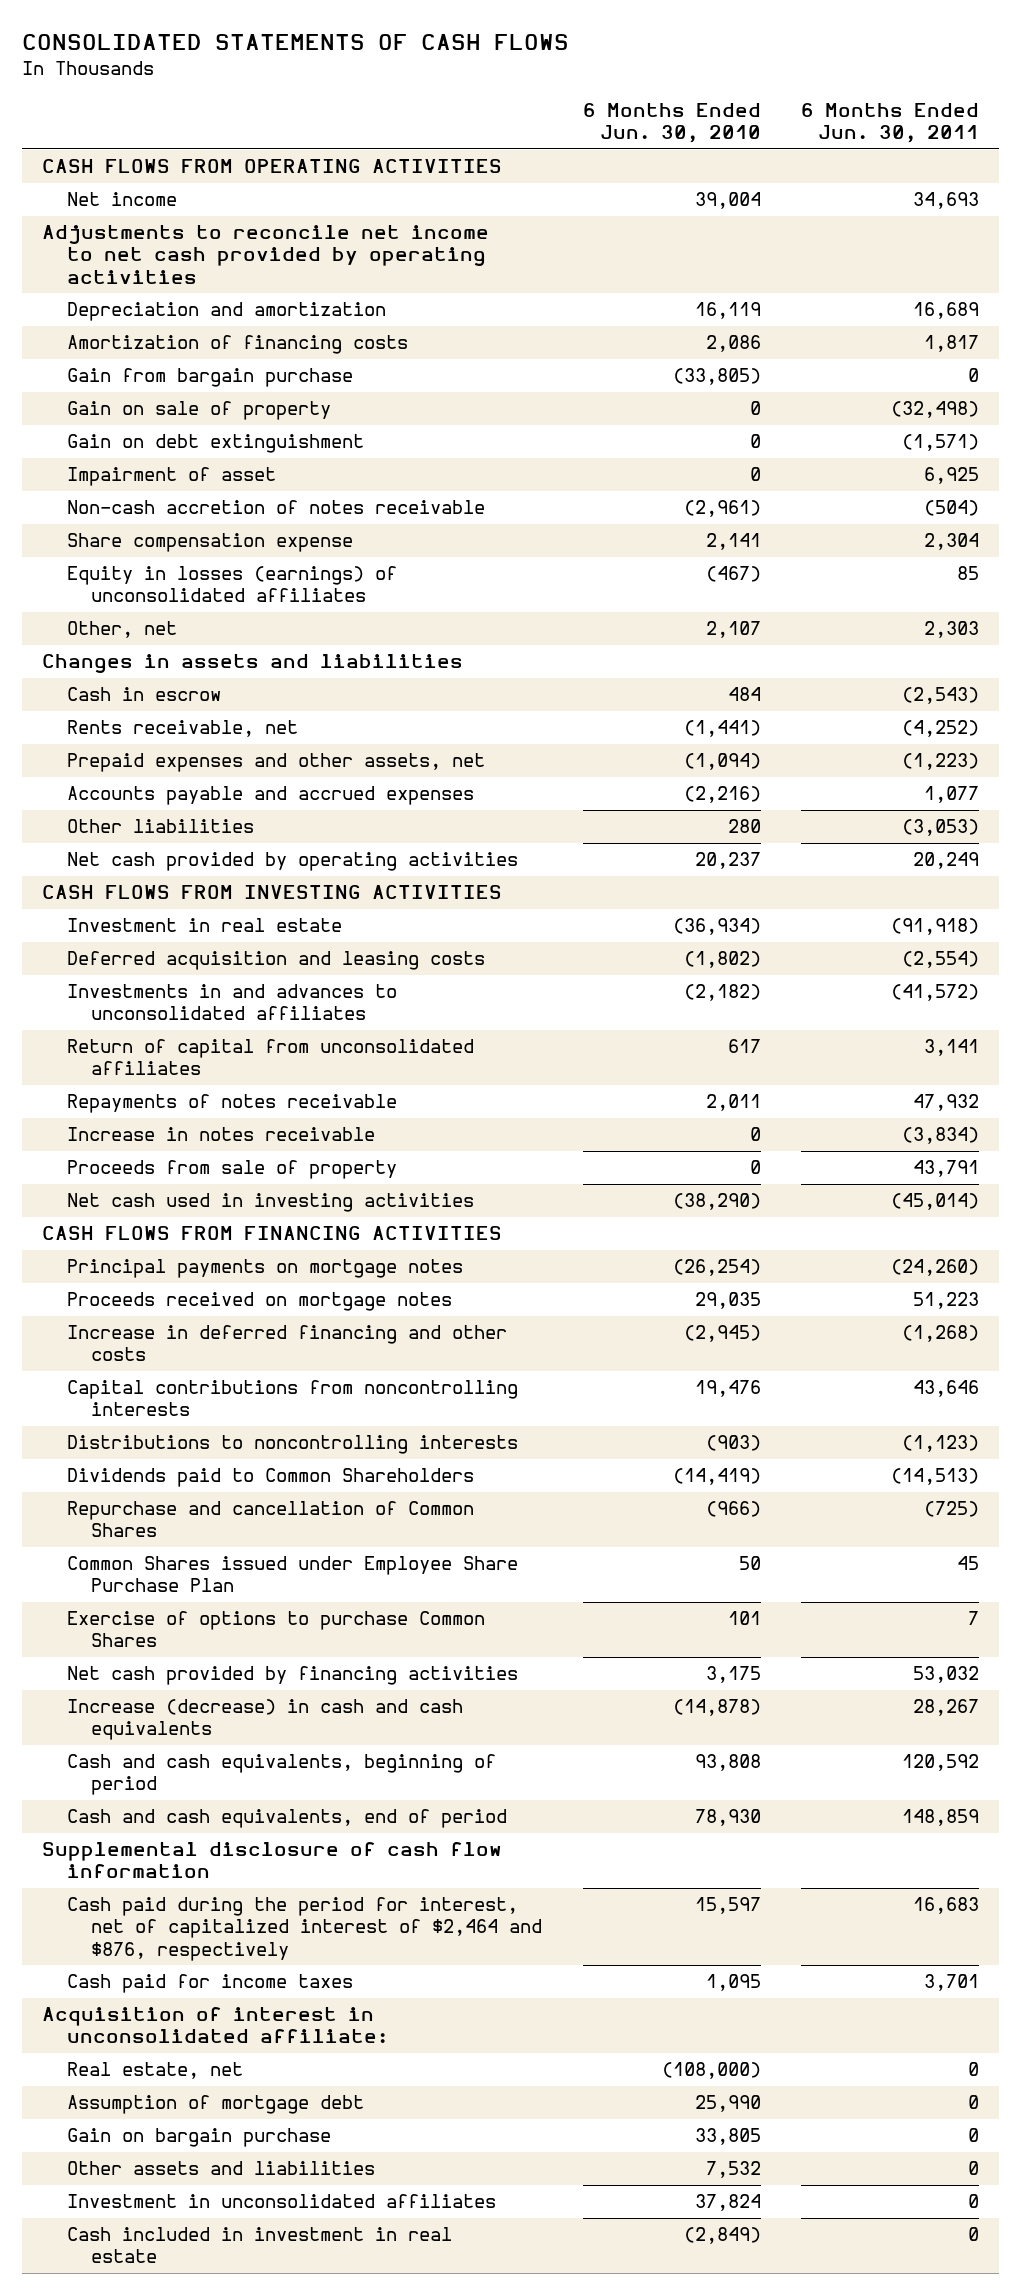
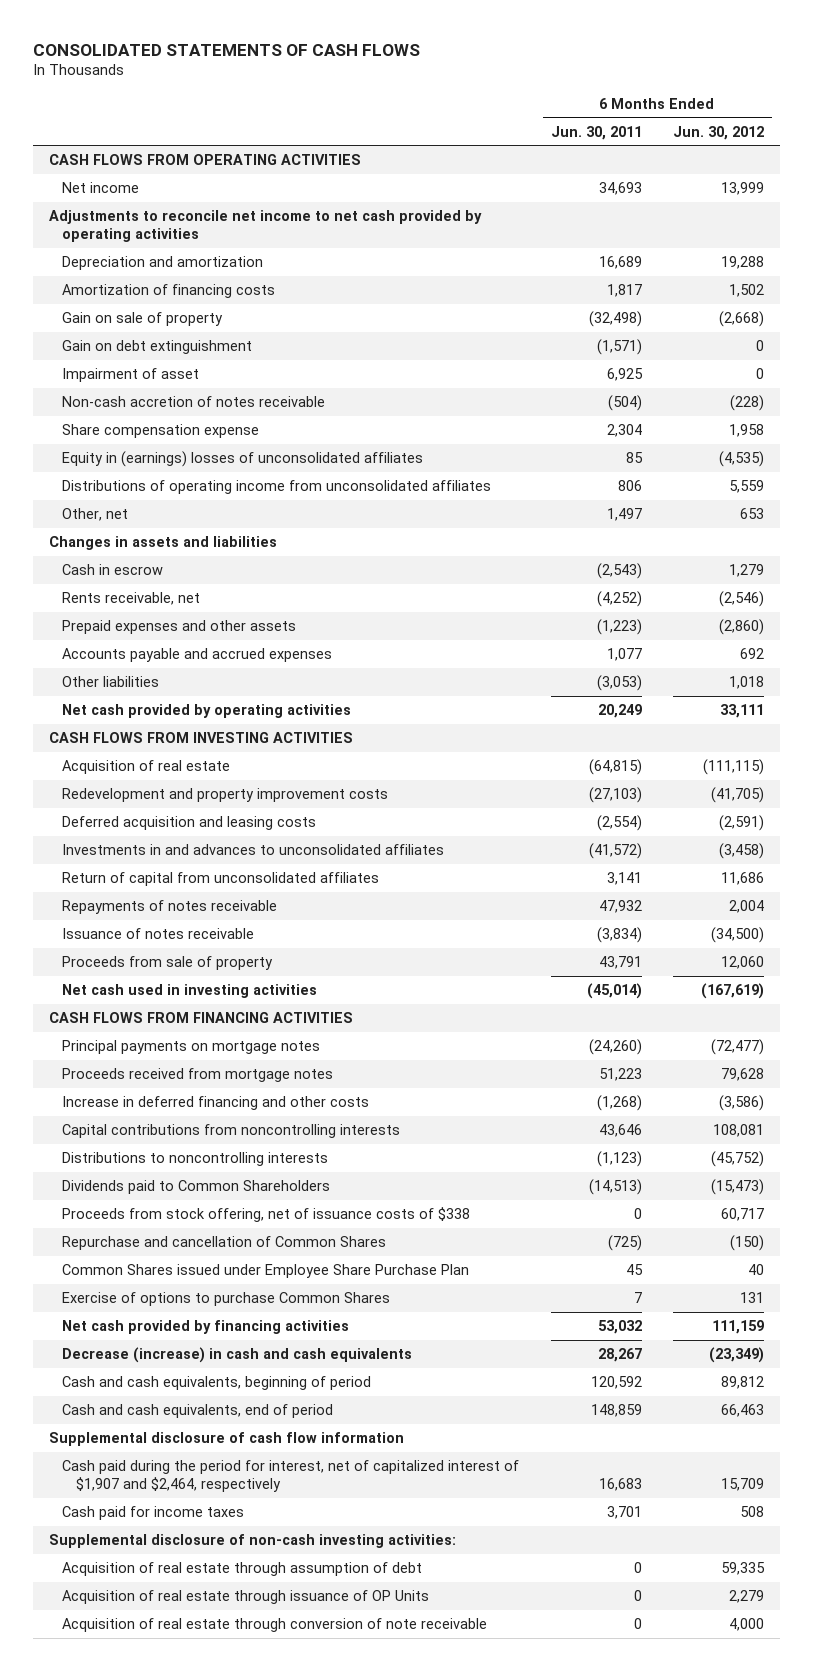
- | 6 Months Ended Jun. 30, 2010 | 6 Months Ended Jun. 30, 2011
+ | 6 Months Ended Jun. 30, 2011 | 6 Months Ended Jun. 30, 2012
- Gain from bargain purchase | (33,805) | 0
- Equity in losses (earnings) of unconsolidated affiliates | (467) | 85
- Other, net | 2,107 | 2,303
+ Equity in (earnings) losses of unconsolidated affiliates | 85 | (4,535)
+ Distributions of operating income from unconsolidated affiliates | 806 | 5,559
+ Other, net | 1,497 | 653
- Prepaid expenses and other assets, net | (1,094) | (1,223)
+ Prepaid expenses and other assets | (1,223) | (2,860)
- Investment in real estate | (36,934) | (91,918)
+ Acquisition of real estate | (64,815) | (111,115)
+ Redevelopment and property improvement costs | (27,103) | (41,705)
- Increase in notes receivable | 0 | (3,834)
+ Issuance of notes receivable | (3,834) | (34,500)
- Proceeds received on mortgage notes | 29,035 | 51,223
+ Proceeds received from mortgage notes | 51,223 | 79,628
+ Proceeds from stock offering, net of issuance costs of $338 | 0 | 60,717
- Increase (decrease) in cash and cash equivalents | (14,878) | 28,267
+ Decrease (increase) in cash and cash equivalents | 28,267 | (23,349)
- Cash paid during the period for interest, net of capitalized interest of $2,464 and $876, respectively | 15,597 | 16,683
+ Cash paid during the period for interest, net of capitalized interest of $1,907 and $2,464, respectively | 16,683 | 15,709
- Acquisition of interest in unconsolidated affiliate:
- Real estate, net | (108,000) | 0
- Assumption of mortgage debt | 25,990 | 0
- Gain on bargain purchase | 33,805 | 0
- Other assets and liabilities | 7,532 | 0
- Investment in unconsolidated affiliates | 37,824 | 0
- Cash included in investment in real estate | (2,849) | 0
+ Supplemental disclosure of non-cash investing activities:
+ Acquisition of real estate through assumption of debt | 0 | 59,335
+ Acquisition of real estate through issuance of OP Units | 0 | 2,279
+ Acquisition of real estate through conversion of note receivable | 0 | 4,000

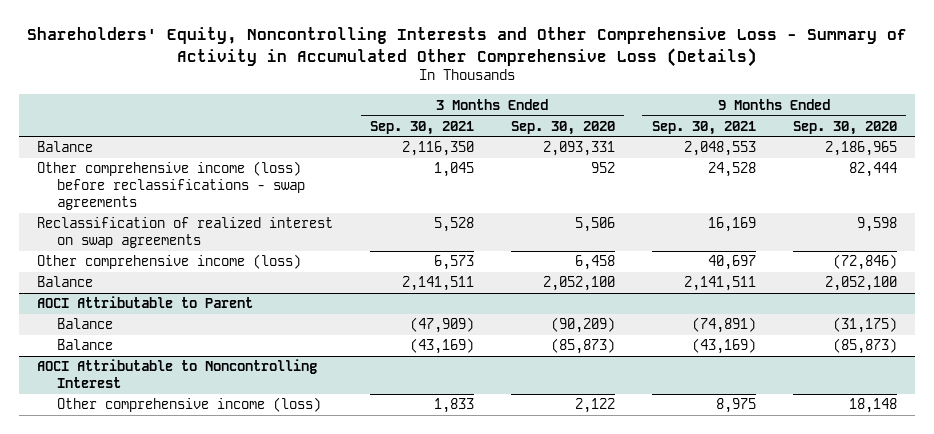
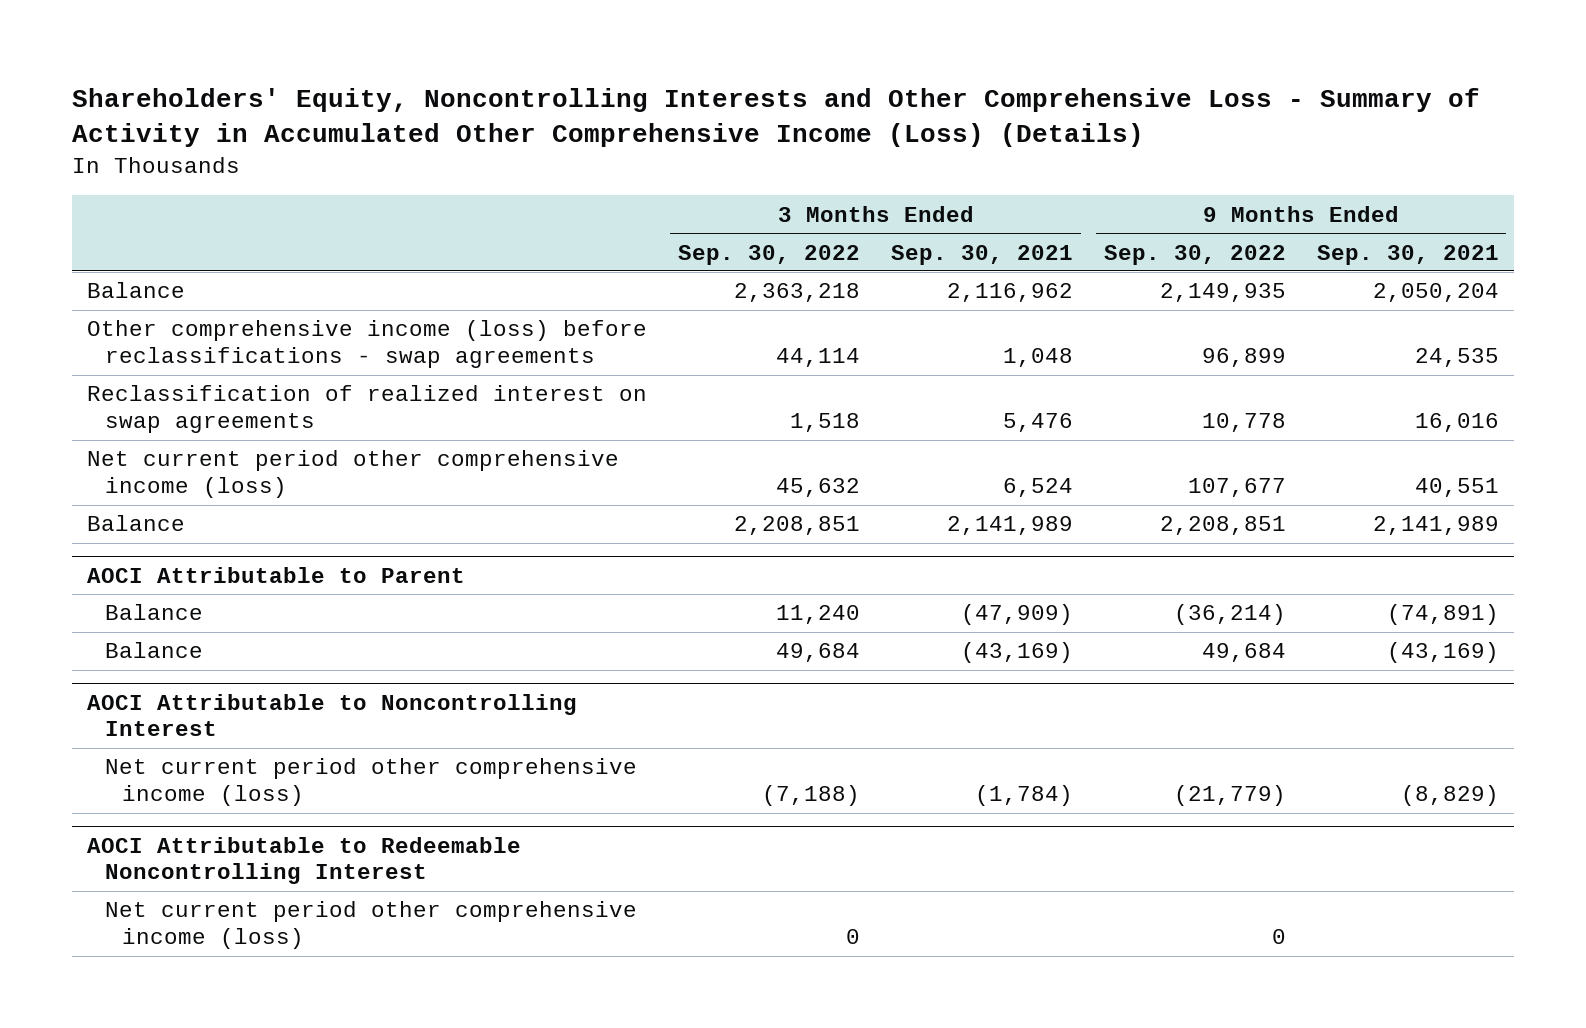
- Shareholders' Equity, Noncontrolling Interests and Other Comprehensive Loss - Summary of Activity in Accumulated Other Comprehensive Loss (Details)
+ Shareholders' Equity, Noncontrolling Interests and Other Comprehensive Loss - Summary of Activity in Accumulated Other Comprehensive Income (Loss) (Details)
- | 3 Months Ended Sep. 30, 2021 | 3 Months Ended Sep. 30, 2020 | 9 Months Ended Sep. 30, 2021 | 9 Months Ended Sep. 30, 2020
+ | 3 Months Ended Sep. 30, 2022 | 3 Months Ended Sep. 30, 2021 | 9 Months Ended Sep. 30, 2022 | 9 Months Ended Sep. 30, 2021
- Balance | 2,116,350 | 2,093,331 | 2,048,553 | 2,186,965
- Other comprehensive income (loss) before reclassifications - swap agreements | 1,045 | 952 | 24,528 | 82,444
- Reclassification of realized interest on swap agreements | 5,528 | 5,506 | 16,169 | 9,598
- Other comprehensive income (loss) | 6,573 | 6,458 | 40,697 | (72,846)
- Balance | 2,141,511 | 2,052,100 | 2,141,511 | 2,052,100
+ Balance | 2,363,218 | 2,116,962 | 2,149,935 | 2,050,204
+ Other comprehensive income (loss) before reclassifications - swap agreements | 44,114 | 1,048 | 96,899 | 24,535
+ Reclassification of realized interest on swap agreements | 1,518 | 5,476 | 10,778 | 16,016
+ Net current period other comprehensive income (loss) | 45,632 | 6,524 | 107,677 | 40,551
+ Balance | 2,208,851 | 2,141,989 | 2,208,851 | 2,141,989
@ AOCI Attributable to Noncontrolling Interest
- Other comprehensive income (loss) | 1,833 | 2,122 | 8,975 | 18,148
+ Net current period other comprehensive income (loss) | (7,188) | (1,784) | (21,779) | (8,829)
+ AOCI Attributable to Redeemable Noncontrolling Interest
+ Net current period other comprehensive income (loss) | 0 | | 0 |

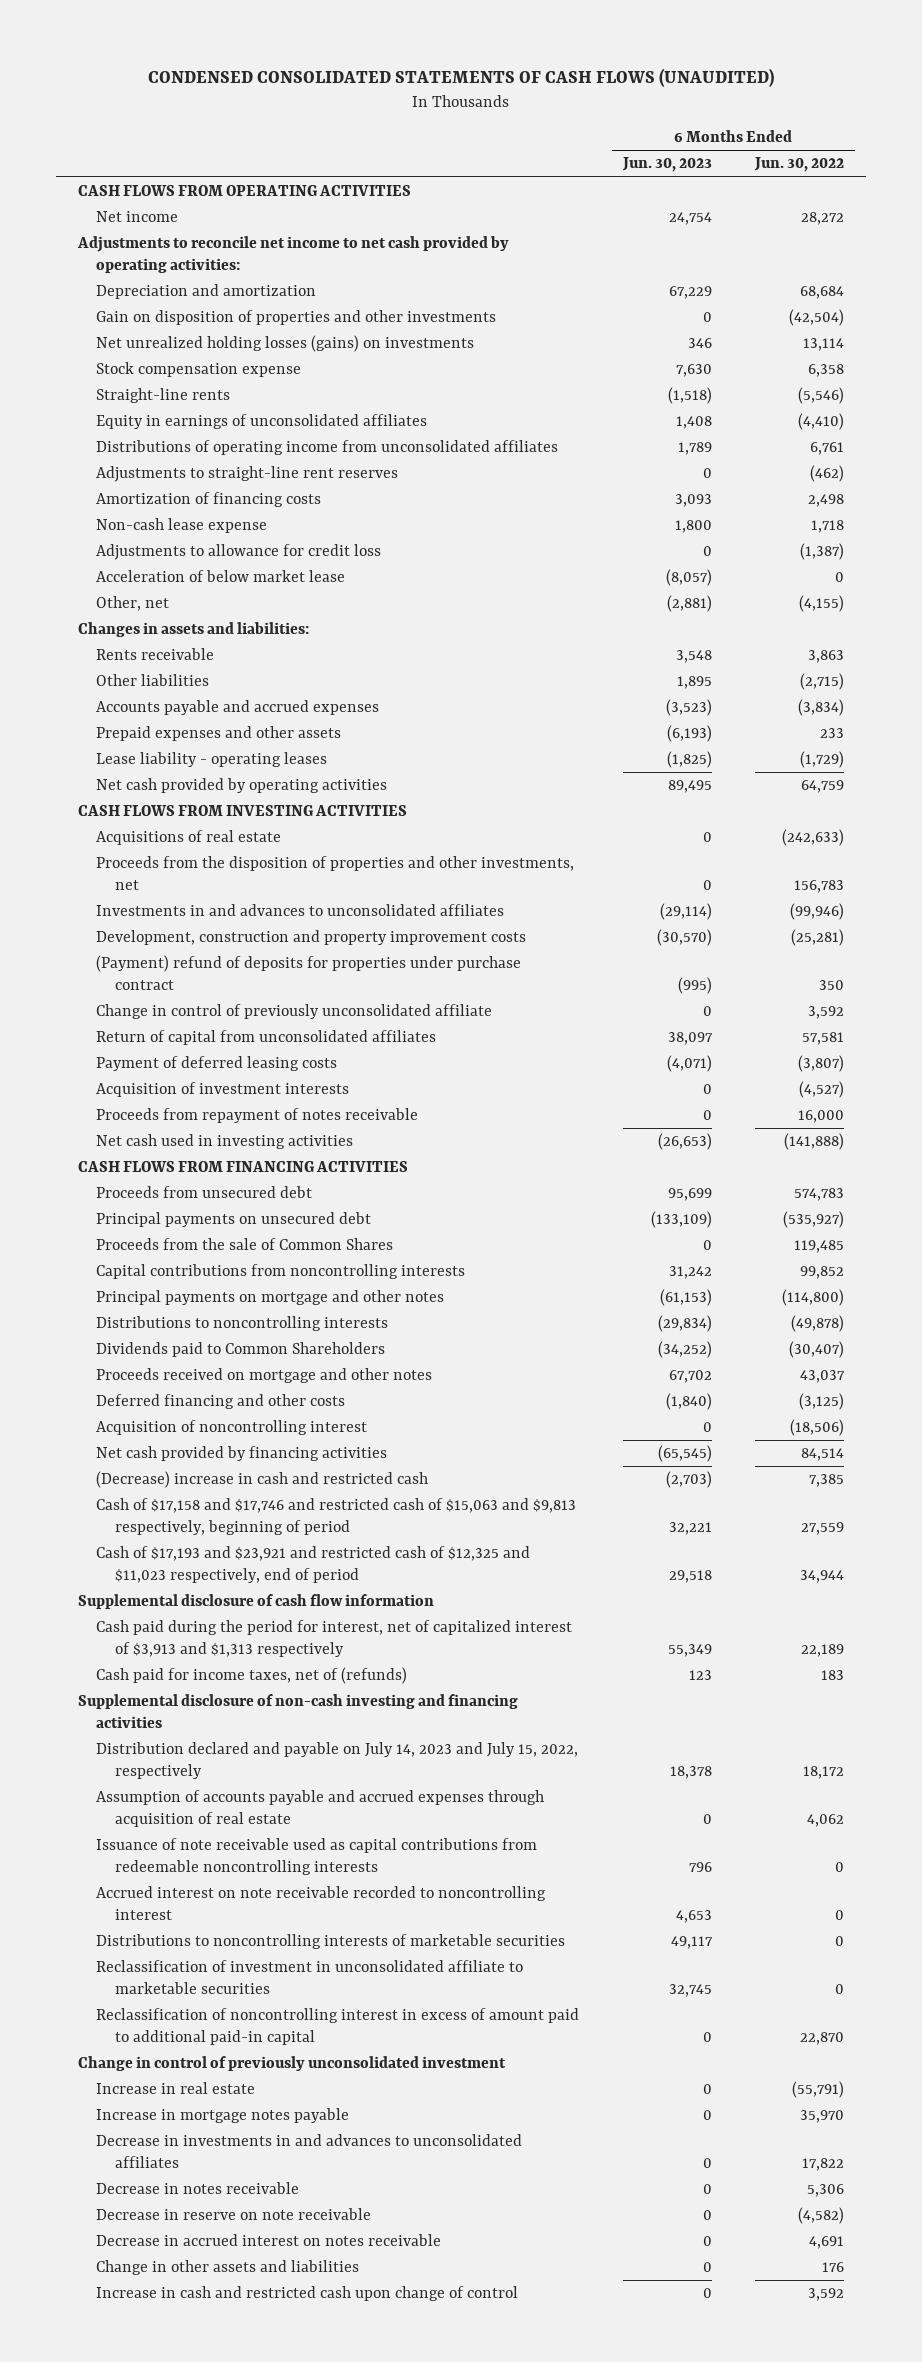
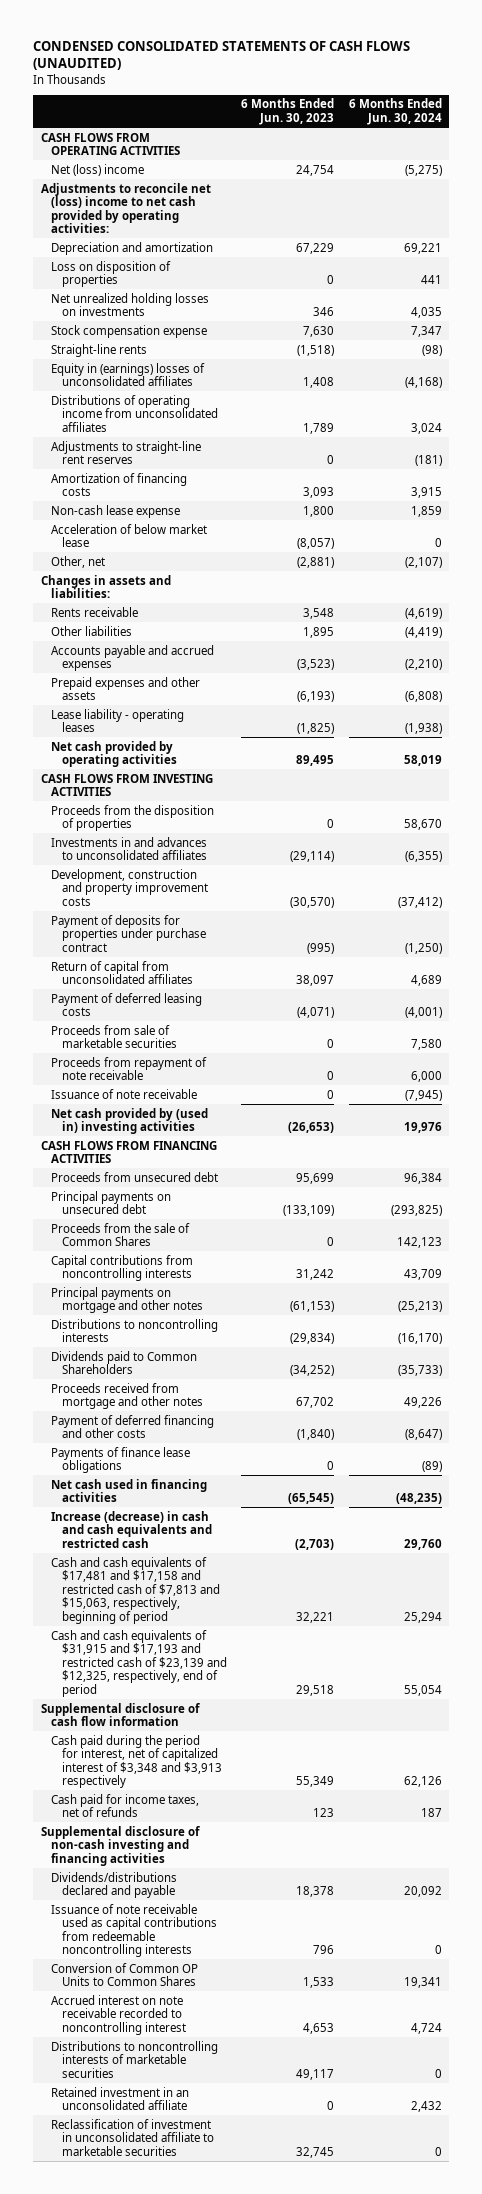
- | 6 Months Ended Jun. 30, 2023 | 6 Months Ended Jun. 30, 2022
+ | 6 Months Ended Jun. 30, 2023 | 6 Months Ended Jun. 30, 2024
- Net income | 24,754 | 28,272
- Adjustments to reconcile net income to net cash provided by operating activities:
+ Net (loss) income | 24,754 | (5,275)
+ Adjustments to reconcile net (loss) income to net cash provided by operating activities:
- Gain on disposition of properties and other investments | 0 | (42,504)
- Net unrealized holding losses (gains) on investments | 346 | 13,114
+ Loss on disposition of properties | 0 | 441
+ Net unrealized holding losses on investments | 346 | 4,035
- Equity in earnings of unconsolidated affiliates | 1,408 | (4,410)
+ Equity in (earnings) losses of unconsolidated affiliates | 1,408 | (4,168)
- Adjustments to allowance for credit loss | 0 | (1,387)
- Acquisitions of real estate | 0 | (242,633)
- Proceeds from the disposition of properties and other investments, net | 0 | 156,783
+ Proceeds from the disposition of properties | 0 | 58,670
- (Payment) refund of deposits for properties under purchase contract | (995) | 350
- Change in control of previously unconsolidated affiliate | 0 | 3,592
+ Payment of deposits for properties under purchase contract | (995) | (1,250)
- Acquisition of investment interests | 0 | (4,527)
- Proceeds from repayment of notes receivable | 0 | 16,000
- Net cash used in investing activities | (26,653) | (141,888)
+ Proceeds from sale of marketable securities | 0 | 7,580
+ Proceeds from repayment of note receivable | 0 | 6,000
+ Issuance of note receivable | 0 | (7,945)
+ Net cash provided by (used in) investing activities | (26,653) | 19,976
- Proceeds received on mortgage and other notes | 67,702 | 43,037
- Deferred financing and other costs | (1,840) | (3,125)
- Acquisition of noncontrolling interest | 0 | (18,506)
- Net cash provided by financing activities | (65,545) | 84,514
- (Decrease) increase in cash and restricted cash | (2,703) | 7,385
- Cash of $17,158 and $17,746 and restricted cash of $15,063 and $9,813 respectively, beginning of period | 32,221 | 27,559
- Cash of $17,193 and $23,921 and restricted cash of $12,325 and $11,023 respectively, end of period | 29,518 | 34,944
+ Proceeds received from mortgage and other notes | 67,702 | 49,226
+ Payment of deferred financing and other costs | (1,840) | (8,647)
+ Payments of finance lease obligations | 0 | (89)
+ Net cash used in financing activities | (65,545) | (48,235)
+ Increase (decrease) in cash and cash equivalents and restricted cash | (2,703) | 29,760
+ Cash and cash equivalents of $17,481 and $17,158 and restricted cash of $7,813 and $15,063, respectively, beginning of period | 32,221 | 25,294
+ Cash and cash equivalents of $31,915 and $17,193 and restricted cash of $23,139 and $12,325, respectively, end of period | 29,518 | 55,054
- Cash paid during the period for interest, net of capitalized interest of $3,913 and $1,313 respectively | 55,349 | 22,189
- Cash paid for income taxes, net of (refunds) | 123 | 183
+ Cash paid during the period for interest, net of capitalized interest of $3,348 and $3,913 respectively | 55,349 | 62,126
+ Cash paid for income taxes, net of refunds | 123 | 187
- Distribution declared and payable on July 14, 2023 and July 15, 2022, respectively | 18,378 | 18,172
- Assumption of accounts payable and accrued expenses through acquisition of real estate | 0 | 4,062
+ Dividends/distributions declared and payable | 18,378 | 20,092
+ Conversion of Common OP Units to Common Shares | 1,533 | 19,341
+ Retained investment in an unconsolidated affiliate | 0 | 2,432
- Reclassification of noncontrolling interest in excess of amount paid to additional paid-in capital | 0 | 22,870
- Change in control of previously unconsolidated investment
- Increase in real estate | 0 | (55,791)
- Increase in mortgage notes payable | 0 | 35,970
- Decrease in investments in and advances to unconsolidated affiliates | 0 | 17,822
- Decrease in notes receivable | 0 | 5,306
- Decrease in reserve on note receivable | 0 | (4,582)
- Decrease in accrued interest on notes receivable | 0 | 4,691
- Change in other assets and liabilities | 0 | 176
- Increase in cash and restricted cash upon change of control | 0 | 3,592

